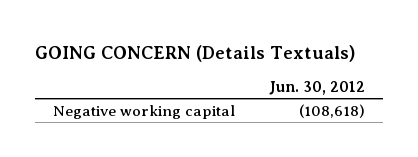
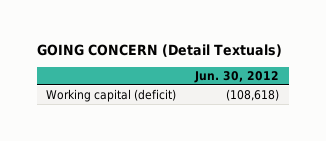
- GOING CONCERN (Details Textuals)
+ GOING CONCERN (Detail Textuals)
- Negative working capital | (108,618)
+ Working capital (deficit) | (108,618)

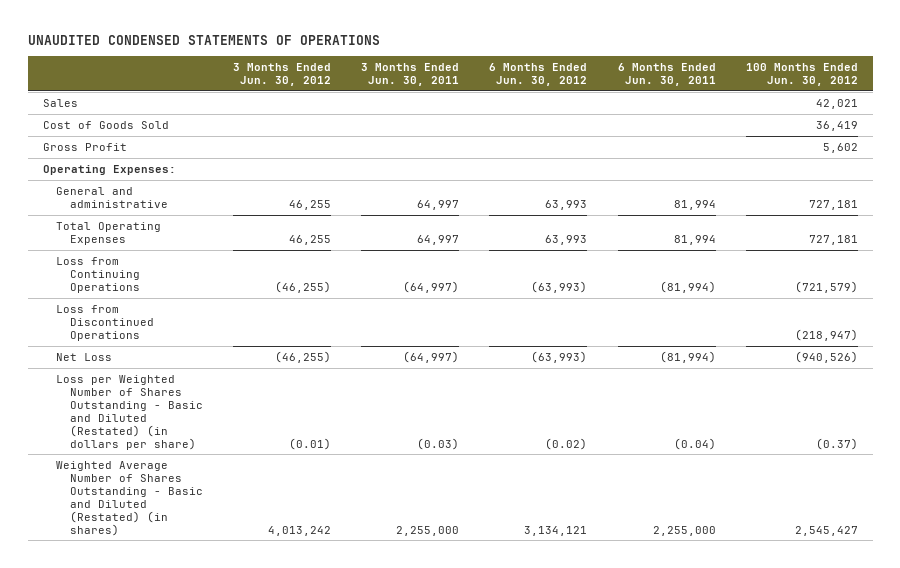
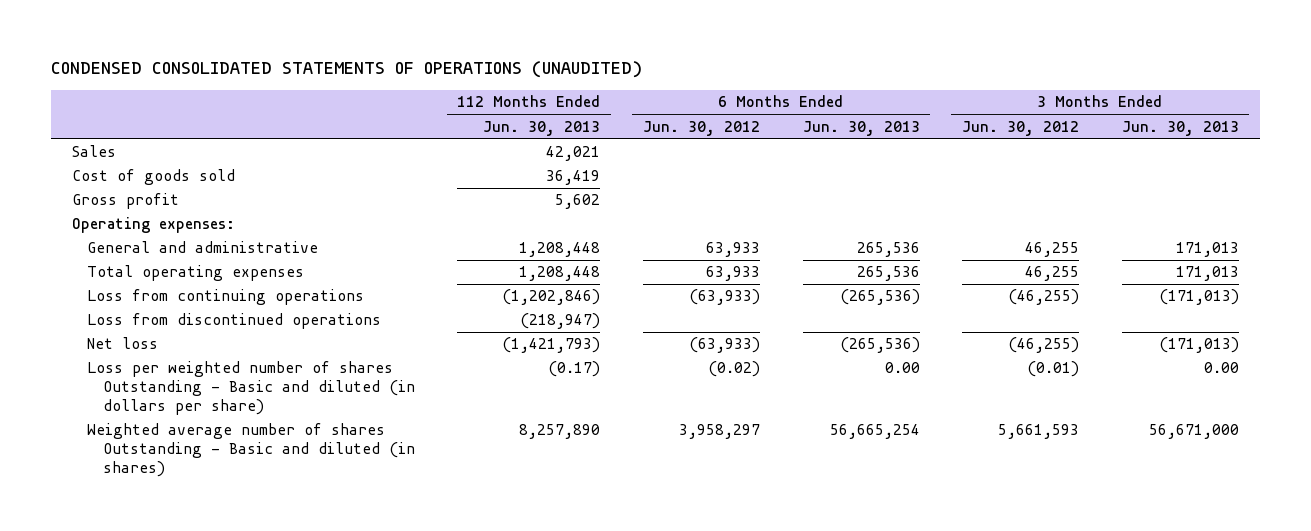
- UNAUDITED CONDENSED STATEMENTS OF OPERATIONS
+ CONDENSED CONSOLIDATED STATEMENTS OF OPERATIONS (UNAUDITED)
- | 3 Months Ended Jun. 30, 2012 | 3 Months Ended Jun. 30, 2011 | 6 Months Ended Jun. 30, 2012 | 6 Months Ended Jun. 30, 2011 | 100 Months Ended Jun. 30, 2012
+ | 112 Months Ended Jun. 30, 2013 | 6 Months Ended Jun. 30, 2012 | 6 Months Ended Jun. 30, 2013 | 3 Months Ended Jun. 30, 2012 | 3 Months Ended Jun. 30, 2013
- Cost of Goods Sold | | | | | 36,419
- Gross Profit | | | | | 5,602
- Operating Expenses:
- General and administrative | 46,255 | 64,997 | 63,993 | 81,994 | 727,181
- Total Operating Expenses | 46,255 | 64,997 | 63,993 | 81,994 | 727,181
- Loss from Continuing Operations | (46,255) | (64,997) | (63,993) | (81,994) | (721,579)
- Loss from Discontinued Operations | | | | | (218,947)
- Net Loss | (46,255) | (64,997) | (63,993) | (81,994) | (940,526)
- Loss per Weighted Number of Shares Outstanding - Basic and Diluted (Restated) (in dollars per share) | (0.01) | (0.03) | (0.02) | (0.04) | (0.37)
- Weighted Average Number of Shares Outstanding - Basic and Diluted (Restated) (in shares) | 4,013,242 | 2,255,000 | 3,134,121 | 2,255,000 | 2,545,427
+ Cost of goods sold | 36,419 | | | |
+ Gross profit | 5,602 | | | |
+ Operating expenses:
+ General and administrative | 1,208,448 | 63,933 | 265,536 | 46,255 | 171,013
+ Total operating expenses | 1,208,448 | 63,933 | 265,536 | 46,255 | 171,013
+ Loss from continuing operations | (1,202,846) | (63,933) | (265,536) | (46,255) | (171,013)
+ Loss from discontinued operations | (218,947) | | | |
+ Net loss | (1,421,793) | (63,933) | (265,536) | (46,255) | (171,013)
+ Loss per weighted number of shares Outstanding - Basic and diluted (in dollars per share) | (0.17) | (0.02) | 0.00 | (0.01) | 0.00
+ Weighted average number of shares Outstanding - Basic and diluted (in shares) | 8,257,890 | 3,958,297 | 56,665,254 | 5,661,593 | 56,671,000

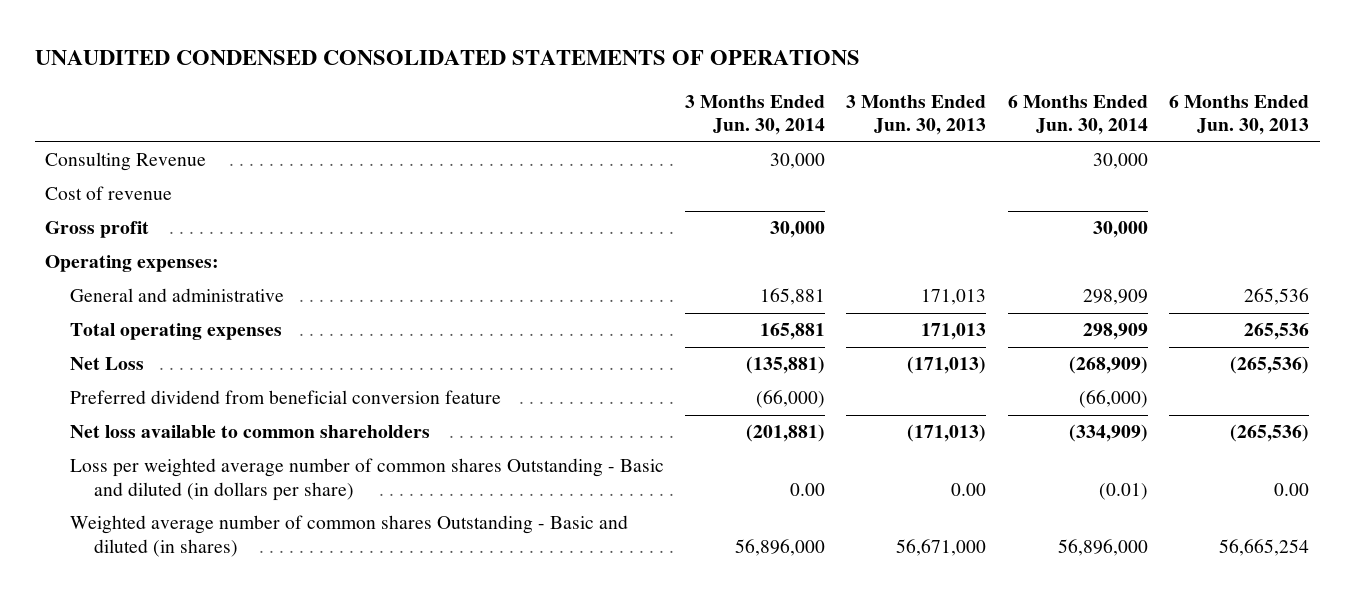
- CONDENSED CONSOLIDATED STATEMENTS OF OPERATIONS (UNAUDITED)
+ UNAUDITED CONDENSED CONSOLIDATED STATEMENTS OF OPERATIONS
- | 112 Months Ended Jun. 30, 2013 | 6 Months Ended Jun. 30, 2012 | 6 Months Ended Jun. 30, 2013 | 3 Months Ended Jun. 30, 2012 | 3 Months Ended Jun. 30, 2013
+ | 3 Months Ended Jun. 30, 2014 | 3 Months Ended Jun. 30, 2013 | 6 Months Ended Jun. 30, 2014 | 6 Months Ended Jun. 30, 2013
- Sales | 42,021 | | | |
- Cost of goods sold | 36,419 | | | |
+ Consulting Revenue | 30,000 | | 30,000 |
+ Cost of revenue
- Loss from continuing operations | (1,202,846) | (63,933) | (265,536) | (46,255) | (171,013)
- Loss from discontinued operations | (218,947) | | | |
- Net loss | (1,421,793) | (63,933) | (265,536) | (46,255) | (171,013)
- Loss per weighted number of shares Outstanding - Basic and diluted (in dollars per share) | (0.17) | (0.02) | 0.00 | (0.01) | 0.00
- Weighted average number of shares Outstanding - Basic and diluted (in shares) | 8,257,890 | 3,958,297 | 56,665,254 | 5,661,593 | 56,671,000
+ Net Loss | (135,881) | (171,013) | (268,909) | (265,536)
+ Preferred dividend from beneficial conversion feature | (66,000) | | (66,000) |
+ Net loss available to common shareholders | (201,881) | (171,013) | (334,909) | (265,536)
+ Loss per weighted average number of common shares Outstanding - Basic and diluted (in dollars per share) | 0.00 | 0.00 | (0.01) | 0.00
+ Weighted average number of common shares Outstanding - Basic and diluted (in shares) | 56,896,000 | 56,671,000 | 56,896,000 | 56,665,254

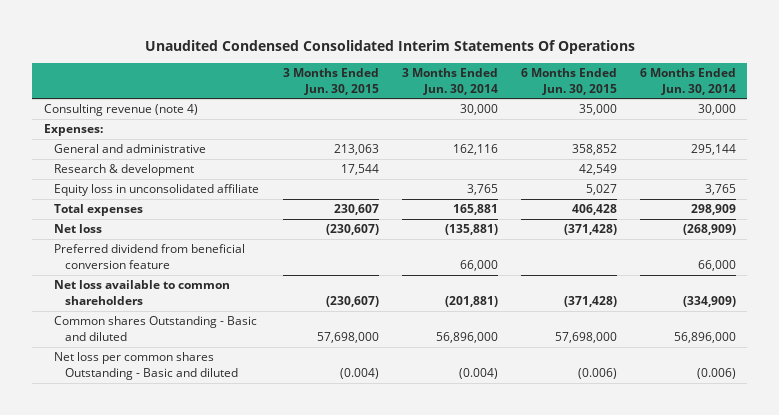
- UNAUDITED CONDENSED CONSOLIDATED STATEMENTS OF OPERATIONS
+ Unaudited Condensed Consolidated Interim Statements Of Operations
- | 3 Months Ended Jun. 30, 2014 | 3 Months Ended Jun. 30, 2013 | 6 Months Ended Jun. 30, 2014 | 6 Months Ended Jun. 30, 2013
+ | 3 Months Ended Jun. 30, 2015 | 3 Months Ended Jun. 30, 2014 | 6 Months Ended Jun. 30, 2015 | 6 Months Ended Jun. 30, 2014
- Consulting Revenue | 30,000 | | 30,000 |
- Cost of revenue
- Gross profit | 30,000 | | 30,000 |
- Operating expenses:
- General and administrative | 165,881 | 171,013 | 298,909 | 265,536
- Total operating expenses | 165,881 | 171,013 | 298,909 | 265,536
- Net Loss | (135,881) | (171,013) | (268,909) | (265,536)
- Preferred dividend from beneficial conversion feature | (66,000) | | (66,000) |
+ Consulting revenue (note 4) | | 30,000 | 35,000 | 30,000
+ Expenses:
+ General and administrative | 213,063 | 162,116 | 358,852 | 295,144
+ Research & development | 17,544 | | 42,549 |
+ Equity loss in unconsolidated affiliate | | 3,765 | 5,027 | 3,765
+ Total expenses | 230,607 | 165,881 | 406,428 | 298,909
+ Net loss | (230,607) | (135,881) | (371,428) | (268,909)
+ Preferred dividend from beneficial conversion feature | | 66,000 | | 66,000
- Loss per weighted average number of common shares Outstanding - Basic and diluted (in dollars per share) | 0.00 | 0.00 | (0.01) | 0.00
- Weighted average number of common shares Outstanding - Basic and diluted (in shares) | 56,896,000 | 56,671,000 | 56,896,000 | 56,665,254
+ Common shares Outstanding - Basic and diluted | 57,698,000 | 56,896,000 | 57,698,000 | 56,896,000
+ Net loss per common shares Outstanding - Basic and diluted | (0.004) | (0.004) | (0.006) | (0.006)

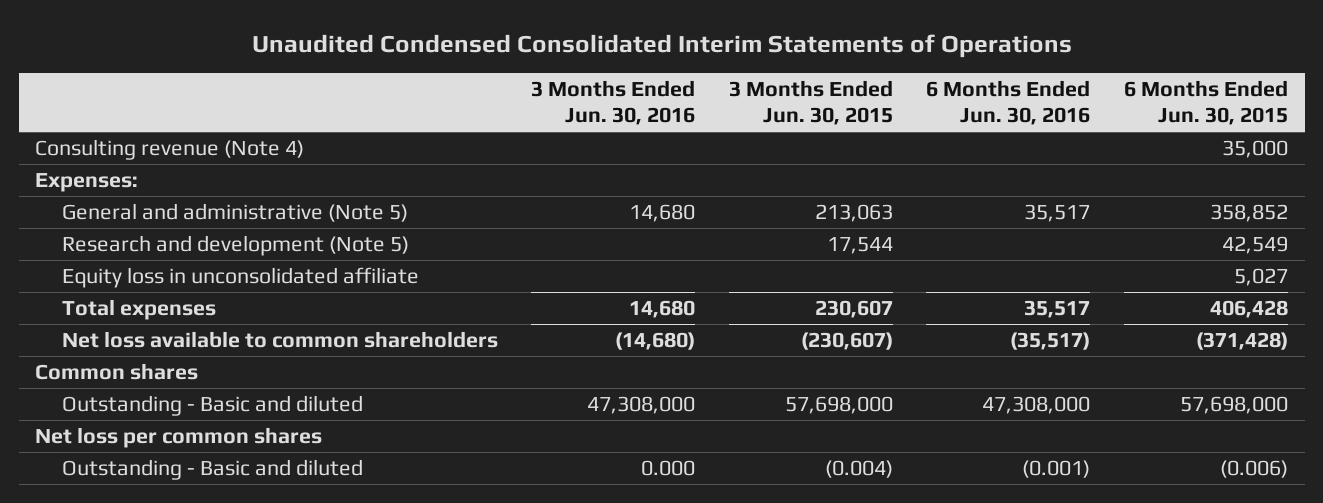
- Unaudited Condensed Consolidated Interim Statements Of Operations
+ Unaudited Condensed Consolidated Interim Statements of Operations
- | 3 Months Ended Jun. 30, 2015 | 3 Months Ended Jun. 30, 2014 | 6 Months Ended Jun. 30, 2015 | 6 Months Ended Jun. 30, 2014
+ | 3 Months Ended Jun. 30, 2016 | 3 Months Ended Jun. 30, 2015 | 6 Months Ended Jun. 30, 2016 | 6 Months Ended Jun. 30, 2015
- Consulting revenue (note 4) | | 30,000 | 35,000 | 30,000
+ Consulting revenue (Note 4) | | | | 35,000
- General and administrative | 213,063 | 162,116 | 358,852 | 295,144
- Research & development | 17,544 | | 42,549 |
+ General and administrative (Note 5) | 14,680 | 213,063 | 35,517 | 358,852
+ Research and development (Note 5) | | 17,544 | | 42,549
- Net loss | (230,607) | (135,881) | (371,428) | (268,909)
- Preferred dividend from beneficial conversion feature | | 66,000 | | 66,000
- Common shares Outstanding - Basic and diluted | 57,698,000 | 56,896,000 | 57,698,000 | 56,896,000
- Net loss per common shares Outstanding - Basic and diluted | (0.004) | (0.004) | (0.006) | (0.006)
+ Common shares
+ Outstanding - Basic and diluted | 47,308,000 | 57,698,000 | 47,308,000 | 57,698,000
+ Net loss per common shares
+ Outstanding - Basic and diluted | 0.000 | (0.004) | (0.001) | (0.006)

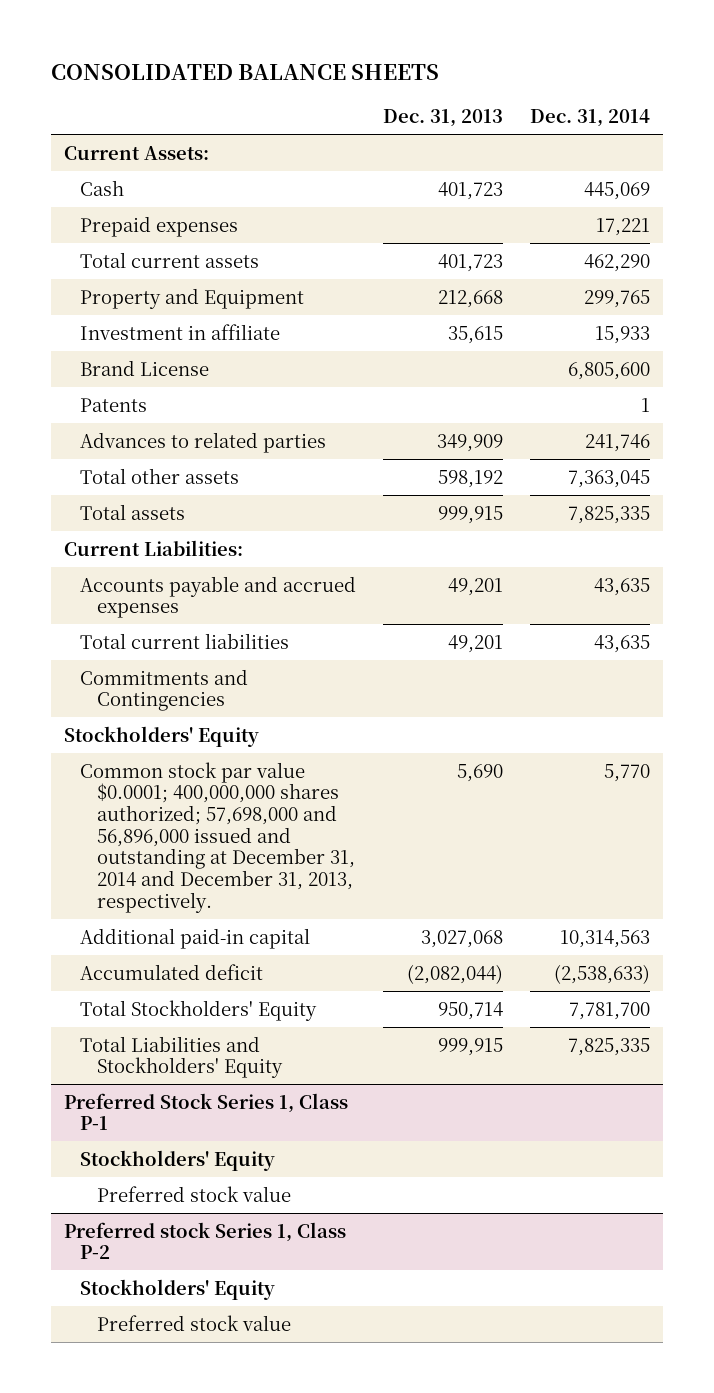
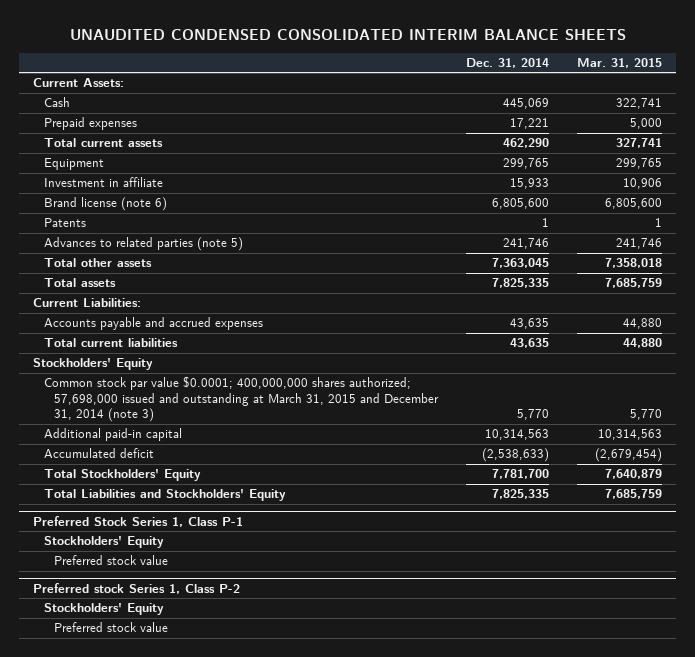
- CONSOLIDATED BALANCE SHEETS
+ UNAUDITED CONDENSED CONSOLIDATED INTERIM BALANCE SHEETS
- | Dec. 31, 2013 | Dec. 31, 2014
+ | Dec. 31, 2014 | Mar. 31, 2015
- Property and Equipment | 212,668 | 299,765
+ Equipment | 299,765 | 299,765
- Brand License | | 6,805,600
+ Brand license (note 6) | 6,805,600 | 6,805,600
- Advances to related parties | 349,909 | 241,746
+ Advances to related parties (note 5) | 241,746 | 241,746
- Commitments and Contingencies
- Common stock par value $0.0001; 400,000,000 shares authorized; 57,698,000 and 56,896,000 issued and outstanding at December 31, 2014 and December 31, 2013, respectively. | 5,690 | 5,770
+ Common stock par value $0.0001; 400,000,000 shares authorized; 57,698,000 issued and outstanding at March 31, 2015 and December 31, 2014 (note 3) | 5,770 | 5,770

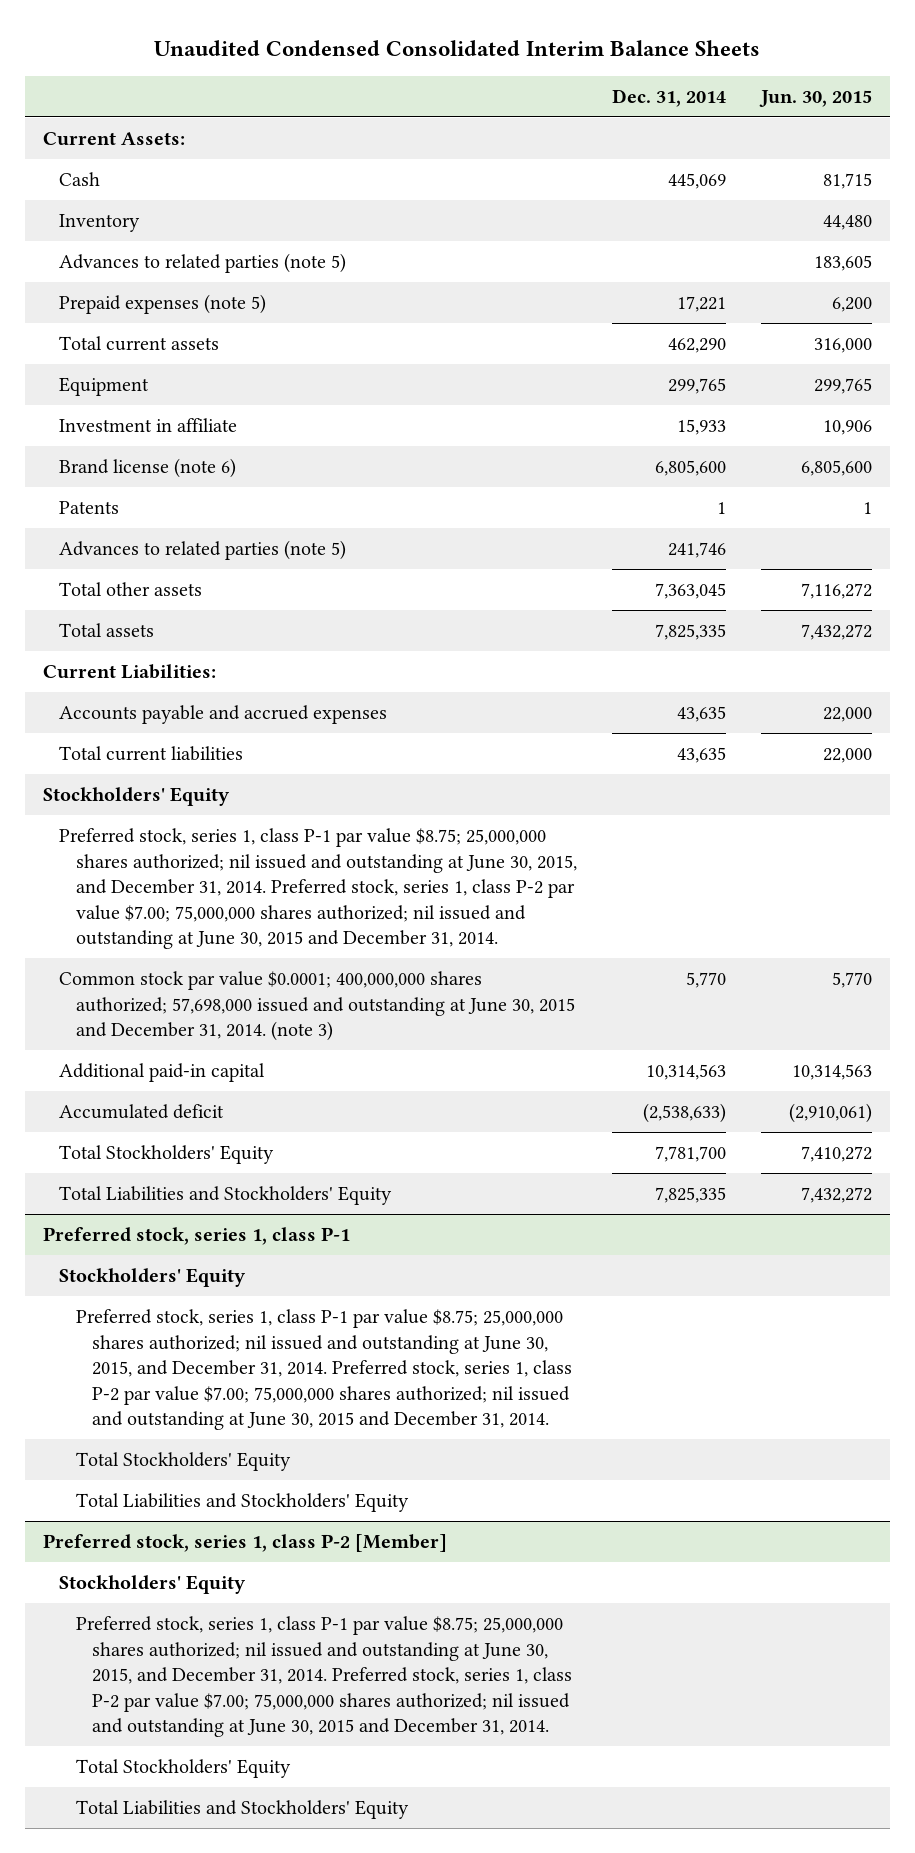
- UNAUDITED CONDENSED CONSOLIDATED INTERIM BALANCE SHEETS
+ Unaudited Condensed Consolidated Interim Balance Sheets
- | Dec. 31, 2014 | Mar. 31, 2015
+ | Dec. 31, 2014 | Jun. 30, 2015
- Prepaid expenses | 17,221 | 5,000
+ Inventory | | 44,480
+ Advances to related parties (note 5) | | 183,605
+ Prepaid expenses (note 5) | 17,221 | 6,200
- Common stock par value $0.0001; 400,000,000 shares authorized; 57,698,000 issued and outstanding at March 31, 2015 and December 31, 2014 (note 3) | 5,770 | 5,770
+ Preferred stock, series 1, class P-1 par value $8.75; 25,000,000 shares authorized; nil issued and outstanding at June 30, 2015, and December 31, 2014. Preferred stock, series 1, class P-2 par value $7.00; 75,000,000 shares authorized; nil issued and outstanding at June 30, 2015 and December 31, 2014.
+ Common stock par value $0.0001; 400,000,000 shares authorized; 57,698,000 issued and outstanding at June 30, 2015 and December 31, 2014. (note 3) | 5,770 | 5,770
- Preferred Stock Series 1, Class P-1
+ Preferred stock, series 1, class P-1
- Preferred stock value
- Preferred stock Series 1, Class P-2
+ Preferred stock, series 1, class P-1 par value $8.75; 25,000,000 shares authorized; nil issued and outstanding at June 30, 2015, and December 31, 2014. Preferred stock, series 1, class P-2 par value $7.00; 75,000,000 shares authorized; nil issued and outstanding at June 30, 2015 and December 31, 2014.
+ Total Stockholders' Equity
+ Total Liabilities and Stockholders' Equity
+ Preferred stock, series 1, class P-2 [Member]
- Preferred stock value
+ Preferred stock, series 1, class P-1 par value $8.75; 25,000,000 shares authorized; nil issued and outstanding at June 30, 2015, and December 31, 2014. Preferred stock, series 1, class P-2 par value $7.00; 75,000,000 shares authorized; nil issued and outstanding at June 30, 2015 and December 31, 2014.
+ Total Stockholders' Equity
+ Total Liabilities and Stockholders' Equity

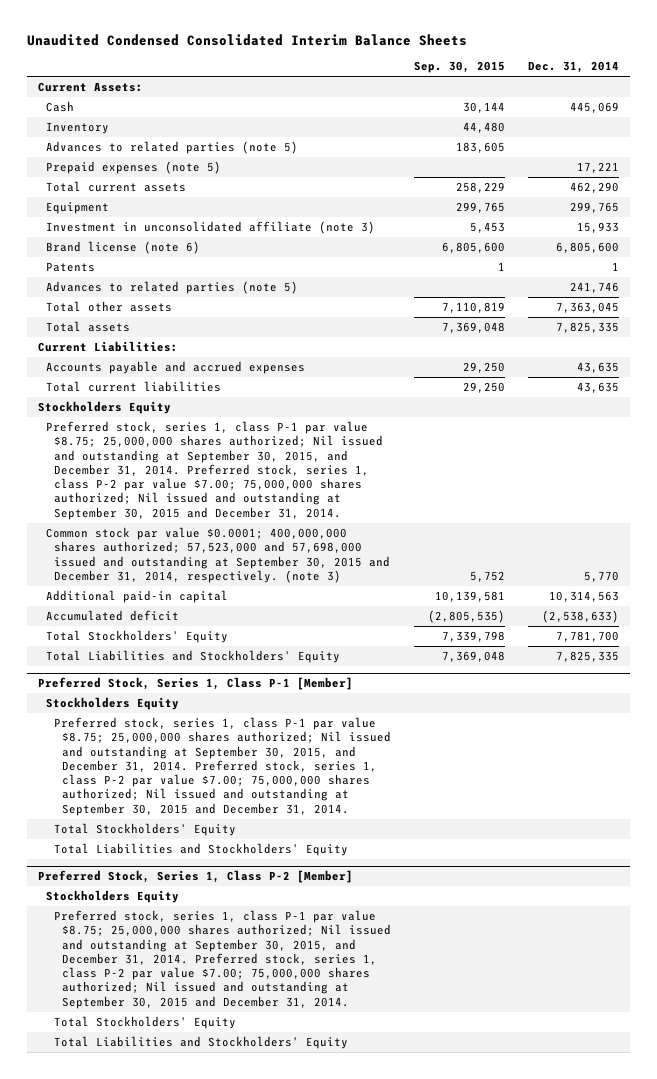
- | Dec. 31, 2014 | Jun. 30, 2015
+ | Sep. 30, 2015 | Dec. 31, 2014
- Investment in affiliate | 15,933 | 10,906
+ Investment in unconsolidated affiliate (note 3) | 5,453 | 15,933
- Stockholders' Equity
- Preferred stock, series 1, class P-1 par value $8.75; 25,000,000 shares authorized; nil issued and outstanding at June 30, 2015, and December 31, 2014. Preferred stock, series 1, class P-2 par value $7.00; 75,000,000 shares authorized; nil issued and outstanding at June 30, 2015 and December 31, 2014.
- Common stock par value $0.0001; 400,000,000 shares authorized; 57,698,000 issued and outstanding at June 30, 2015 and December 31, 2014. (note 3) | 5,770 | 5,770
+ Stockholders Equity
+ Preferred stock, series 1, class P-1 par value $8.75; 25,000,000 shares authorized; Nil issued and outstanding at September 30, 2015, and December 31, 2014. Preferred stock, series 1, class P-2 par value $7.00; 75,000,000 shares authorized; Nil issued and outstanding at September 30, 2015 and December 31, 2014.
+ Common stock par value $0.0001; 400,000,000 shares authorized; 57,523,000 and 57,698,000 issued and outstanding at September 30, 2015 and December 31, 2014, respectively. (note 3) | 5,752 | 5,770
- Preferred stock, series 1, class P-1
- Stockholders' Equity
- Preferred stock, series 1, class P-1 par value $8.75; 25,000,000 shares authorized; nil issued and outstanding at June 30, 2015, and December 31, 2014. Preferred stock, series 1, class P-2 par value $7.00; 75,000,000 shares authorized; nil issued and outstanding at June 30, 2015 and December 31, 2014.
+ Preferred Stock, Series 1, Class P-1 [Member]
+ Stockholders Equity
+ Preferred stock, series 1, class P-1 par value $8.75; 25,000,000 shares authorized; Nil issued and outstanding at September 30, 2015, and December 31, 2014. Preferred stock, series 1, class P-2 par value $7.00; 75,000,000 shares authorized; Nil issued and outstanding at September 30, 2015 and December 31, 2014.
- Preferred stock, series 1, class P-2 [Member]
- Stockholders' Equity
- Preferred stock, series 1, class P-1 par value $8.75; 25,000,000 shares authorized; nil issued and outstanding at June 30, 2015, and December 31, 2014. Preferred stock, series 1, class P-2 par value $7.00; 75,000,000 shares authorized; nil issued and outstanding at June 30, 2015 and December 31, 2014.
+ Preferred Stock, Series 1, Class P-2 [Member]
+ Stockholders Equity
+ Preferred stock, series 1, class P-1 par value $8.75; 25,000,000 shares authorized; Nil issued and outstanding at September 30, 2015, and December 31, 2014. Preferred stock, series 1, class P-2 par value $7.00; 75,000,000 shares authorized; Nil issued and outstanding at September 30, 2015 and December 31, 2014.

